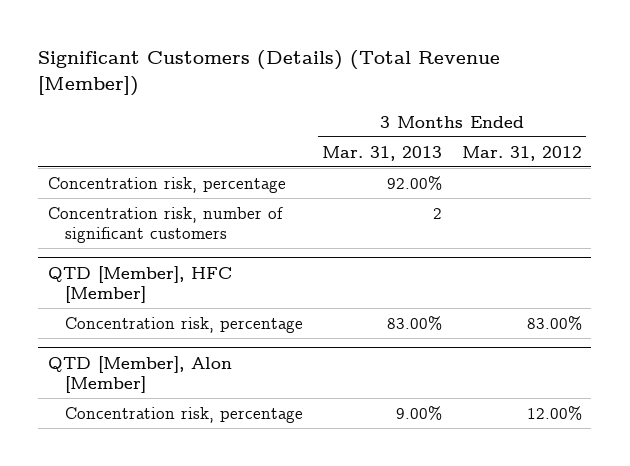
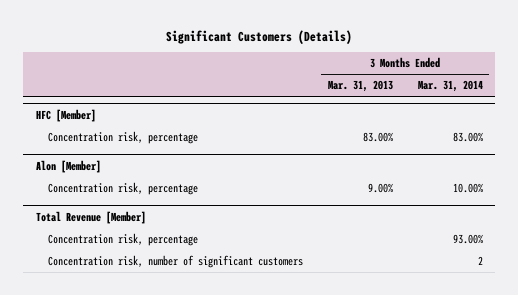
- Significant Customers (Details) (Total Revenue [Member])
+ Significant Customers (Details)
- | 3 Months Ended Mar. 31, 2013 | 3 Months Ended Mar. 31, 2012
+ | 3 Months Ended Mar. 31, 2013 | 3 Months Ended Mar. 31, 2014
- Concentration risk, percentage | 92.00% |
- Concentration risk, number of significant customers | 2 |
- QTD [Member], HFC [Member]
+ HFC [Member]
- QTD [Member], Alon [Member]
+ Alon [Member]
+ Total Revenue [Member]
+ Concentration risk, percentage | | 93.00%
+ Concentration risk, number of significant customers | | 2

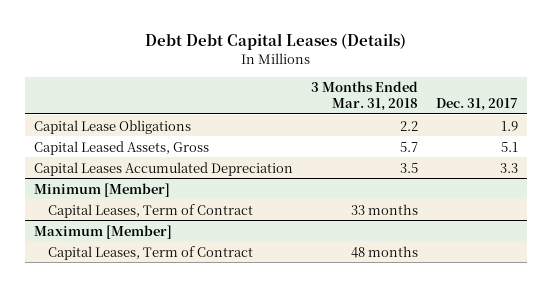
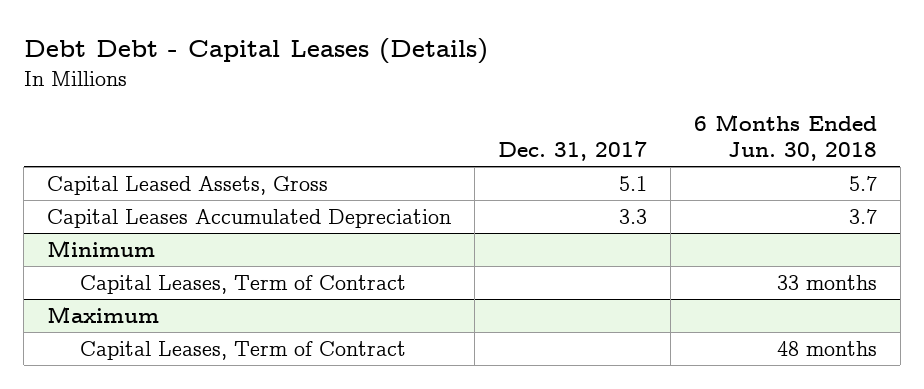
- Debt Debt Capital Leases (Details)
+ Debt Debt - Capital Leases (Details)
- | 3 Months Ended Mar. 31, 2018 | Dec. 31, 2017
+ | Dec. 31, 2017 | 6 Months Ended Jun. 30, 2018
- Capital Lease Obligations | 2.2 | 1.9
- Minimum [Member]
+ Minimum
- Maximum [Member]
+ Maximum

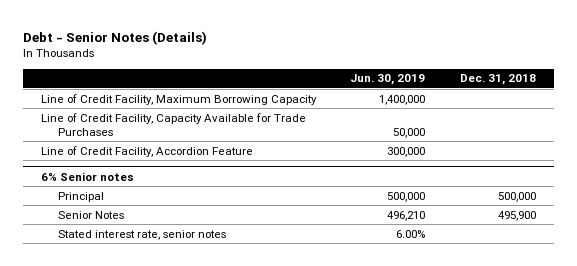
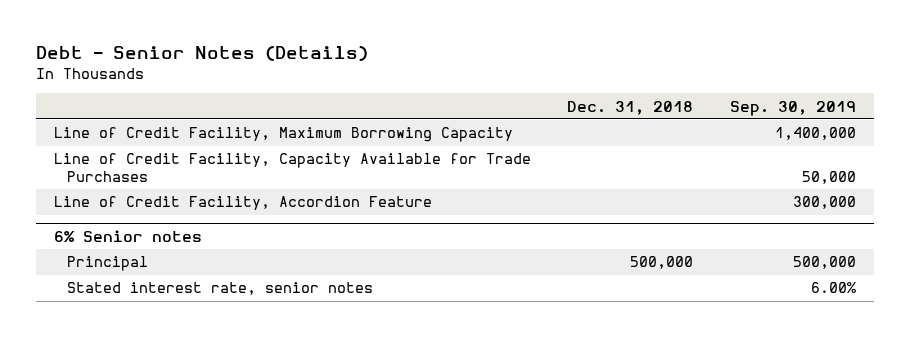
- | Jun. 30, 2019 | Dec. 31, 2018
+ | Dec. 31, 2018 | Sep. 30, 2019
@ 6% Senior notes
- Senior Notes | 496,210 | 495,900

